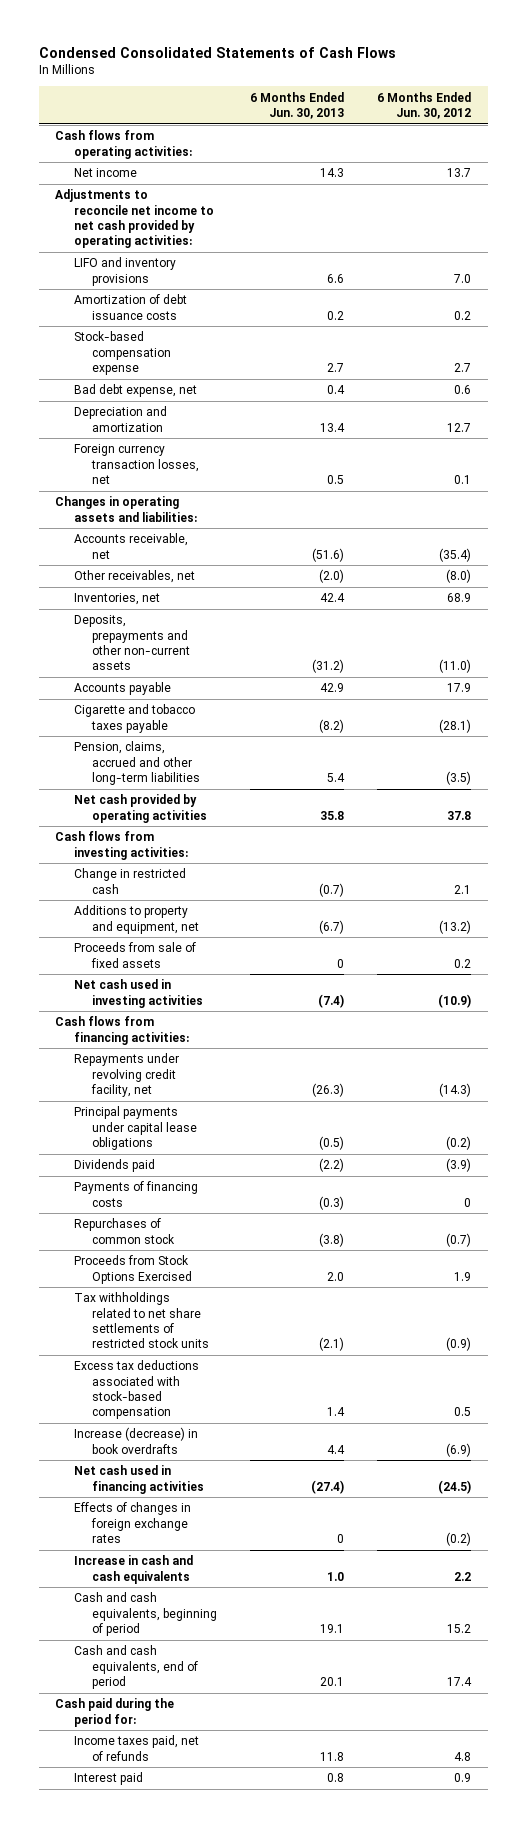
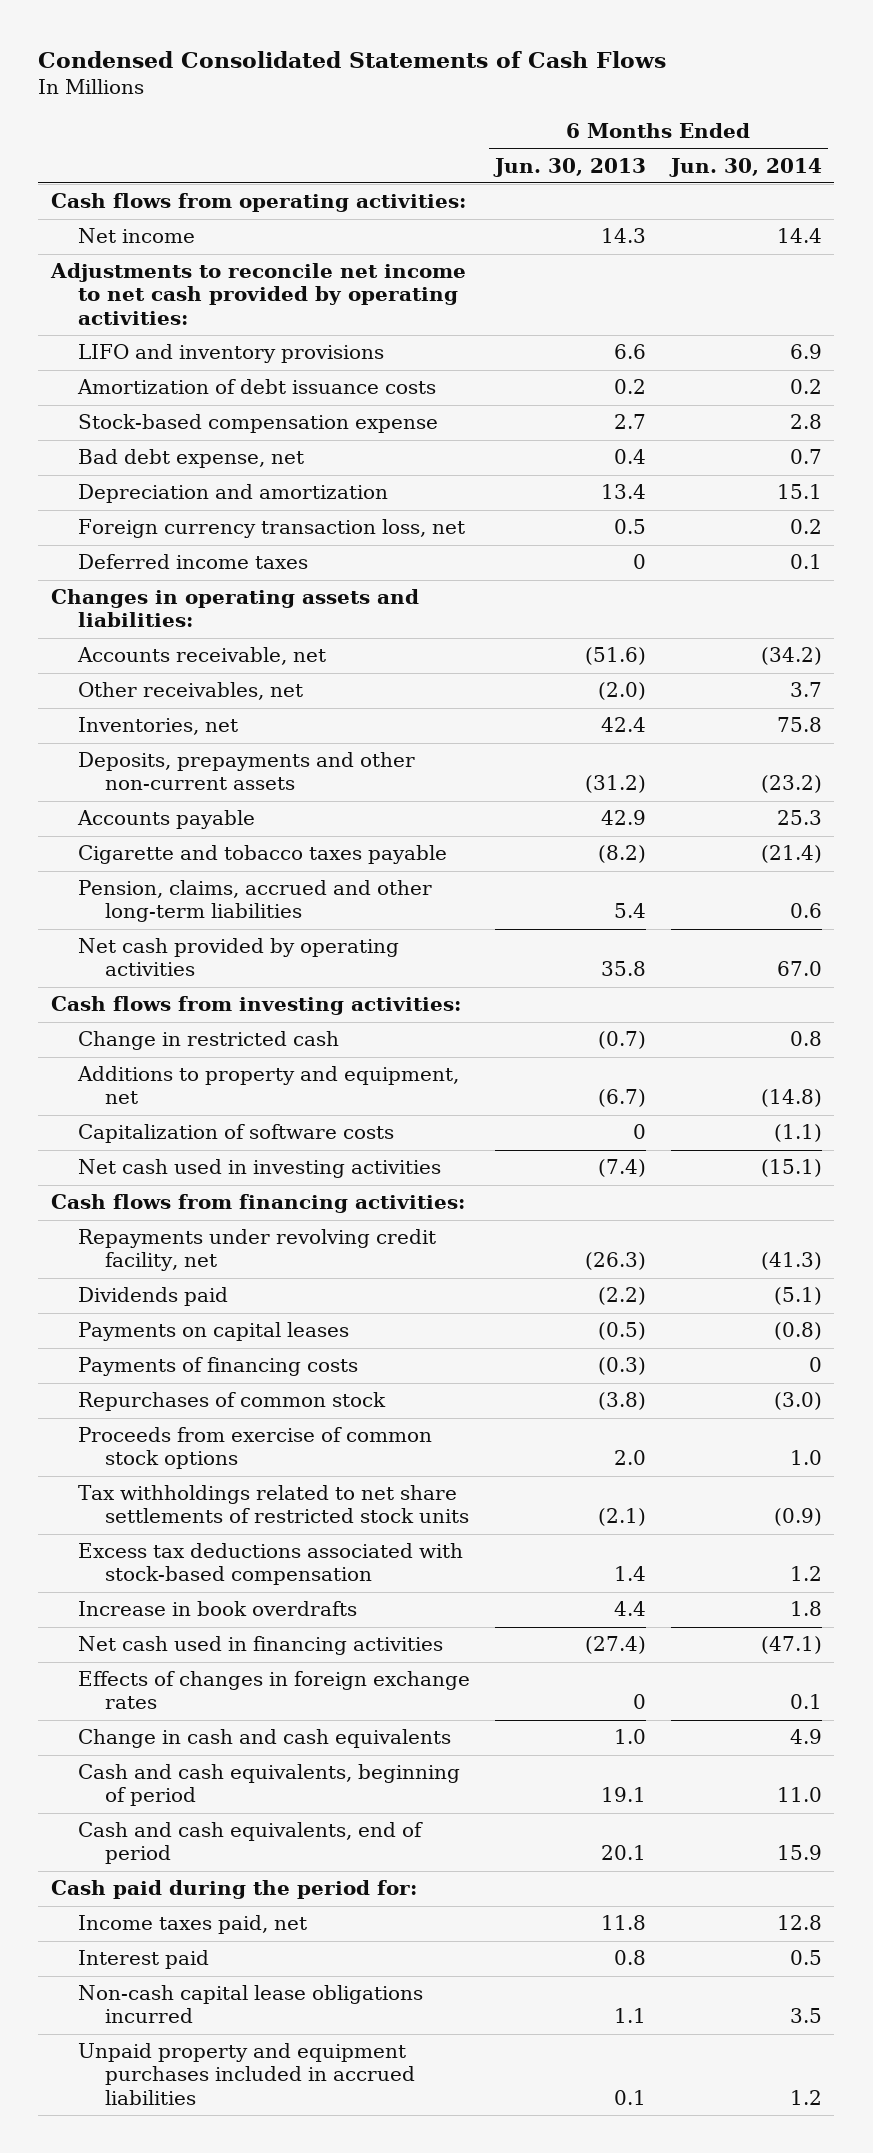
- | 6 Months Ended Jun. 30, 2013 | 6 Months Ended Jun. 30, 2012
+ | 6 Months Ended Jun. 30, 2013 | 6 Months Ended Jun. 30, 2014
- Foreign currency transaction losses, net | 0.5 | 0.1
+ Foreign currency transaction loss, net | 0.5 | 0.2
+ Deferred income taxes | 0 | 0.1
- Proceeds from sale of fixed assets | 0 | 0.2
+ Capitalization of software costs | 0 | (1.1)
- Principal payments under capital lease obligations | (0.5) | (0.2)
+ Payments on capital leases | (0.5) | (0.8)
- Proceeds from Stock Options Exercised | 2.0 | 1.9
+ Proceeds from exercise of common stock options | 2.0 | 1.0
- Increase (decrease) in book overdrafts | 4.4 | (6.9)
+ Increase in book overdrafts | 4.4 | 1.8
- Increase in cash and cash equivalents | 1.0 | 2.2
+ Change in cash and cash equivalents | 1.0 | 4.9
- Income taxes paid, net of refunds | 11.8 | 4.8
+ Income taxes paid, net | 11.8 | 12.8
+ Non-cash capital lease obligations incurred | 1.1 | 3.5
+ Unpaid property and equipment purchases included in accrued liabilities | 0.1 | 1.2

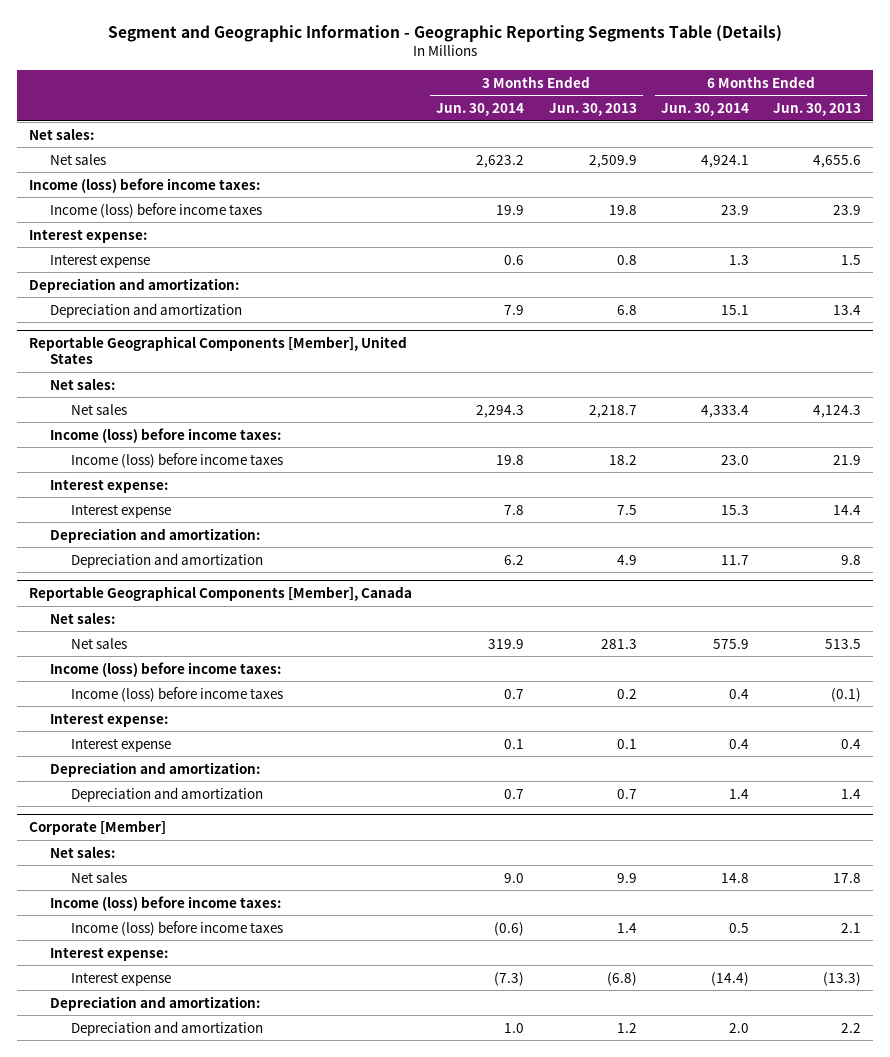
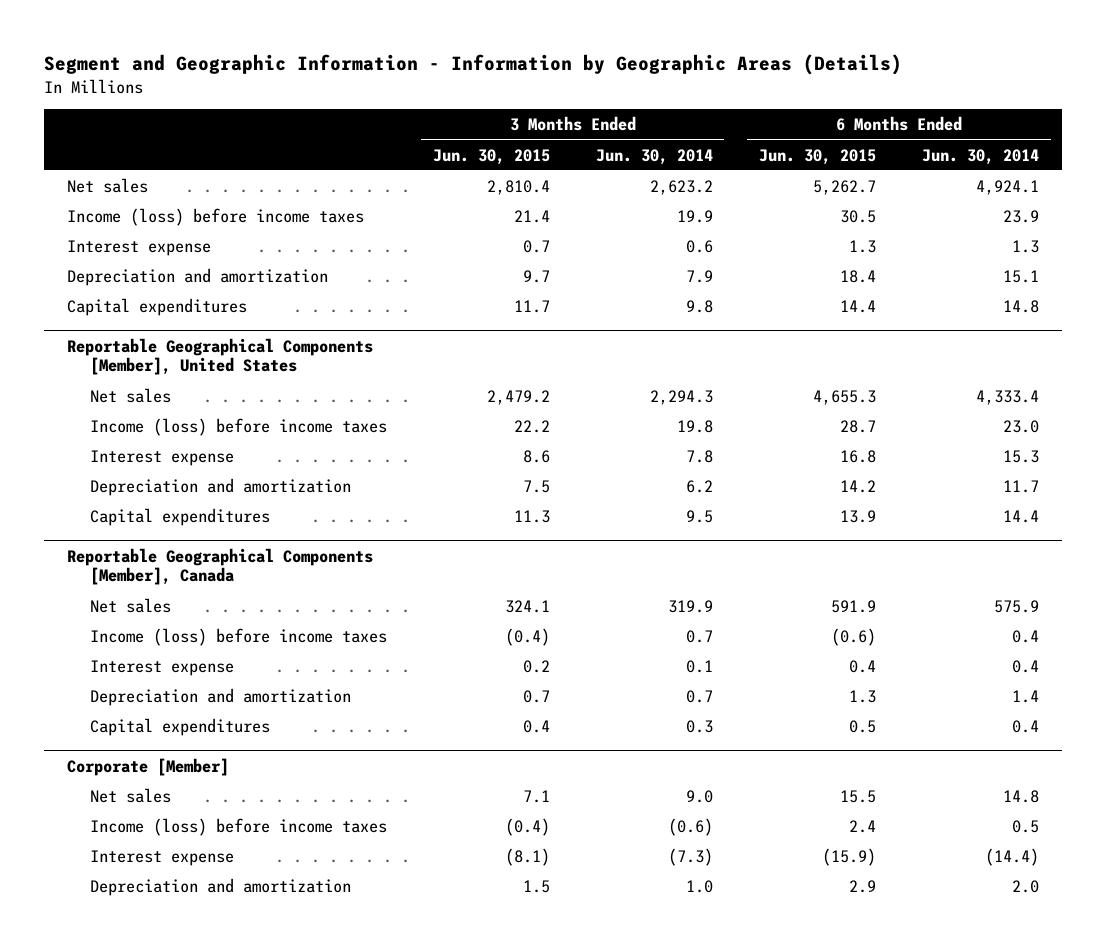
- Segment and Geographic Information - Geographic Reporting Segments Table (Details)
+ Segment and Geographic Information - Information by Geographic Areas (Details)
- | 3 Months Ended Jun. 30, 2014 | 3 Months Ended Jun. 30, 2013 | 6 Months Ended Jun. 30, 2014 | 6 Months Ended Jun. 30, 2013
+ | 3 Months Ended Jun. 30, 2015 | 3 Months Ended Jun. 30, 2014 | 6 Months Ended Jun. 30, 2015 | 6 Months Ended Jun. 30, 2014
- Net sales:
- Income (loss) before income taxes:
- Interest expense:
- Depreciation and amortization:
+ Capital expenditures | 11.7 | 9.8 | 14.4 | 14.8
@ Reportable Geographical Components [Member], United States
- Net sales:
- Income (loss) before income taxes:
- Interest expense:
- Depreciation and amortization:
+ Capital expenditures | 11.3 | 9.5 | 13.9 | 14.4
@ Reportable Geographical Components [Member], Canada
- Net sales:
- Income (loss) before income taxes:
- Interest expense:
- Depreciation and amortization:
+ Capital expenditures | 0.4 | 0.3 | 0.5 | 0.4
@ Corporate [Member]
- Net sales:
- Income (loss) before income taxes:
- Interest expense:
- Depreciation and amortization:

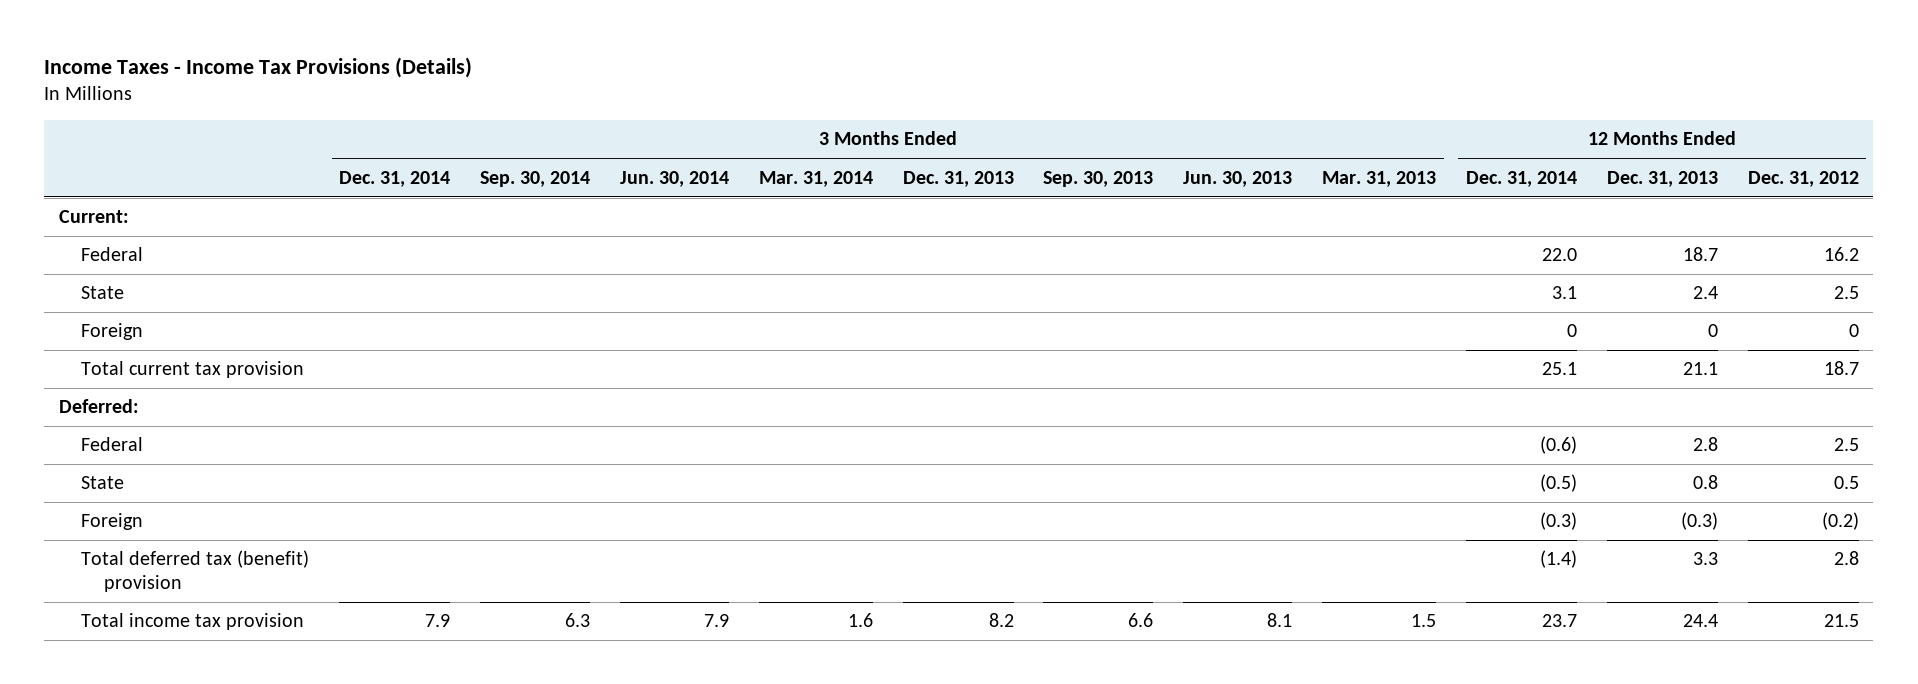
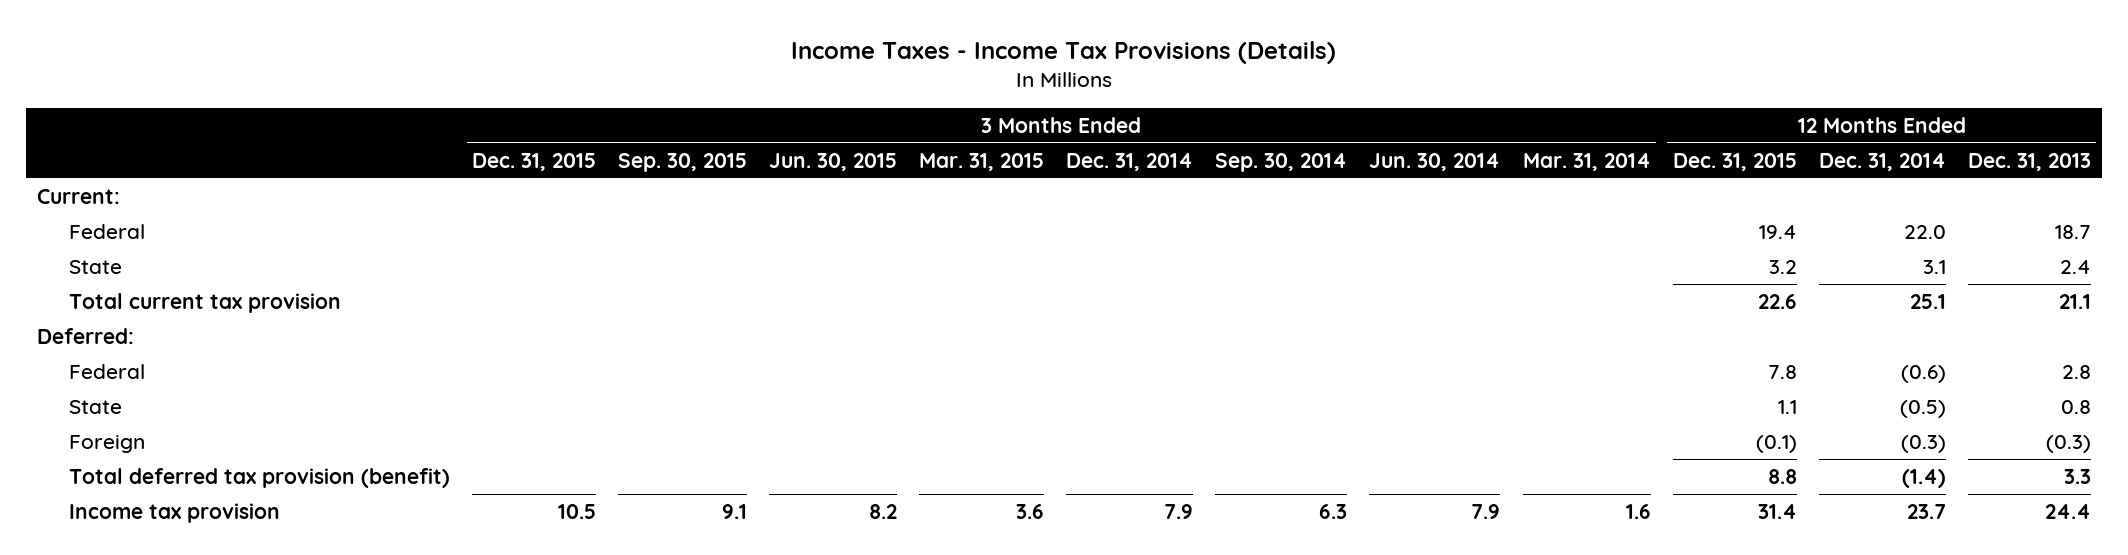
- | 3 Months Ended Dec. 31, 2014 | 3 Months Ended Sep. 30, 2014 | 3 Months Ended Jun. 30, 2014 | 3 Months Ended Mar. 31, 2014 | 3 Months Ended Dec. 31, 2013 | 3 Months Ended Sep. 30, 2013 | 3 Months Ended Jun. 30, 2013 | 3 Months Ended Mar. 31, 2013 | 12 Months Ended Dec. 31, 2014 | 12 Months Ended Dec. 31, 2013 | 12 Months Ended Dec. 31, 2012
+ | 3 Months Ended Dec. 31, 2015 | 3 Months Ended Sep. 30, 2015 | 3 Months Ended Jun. 30, 2015 | 3 Months Ended Mar. 31, 2015 | 3 Months Ended Dec. 31, 2014 | 3 Months Ended Sep. 30, 2014 | 3 Months Ended Jun. 30, 2014 | 3 Months Ended Mar. 31, 2014 | 12 Months Ended Dec. 31, 2015 | 12 Months Ended Dec. 31, 2014 | 12 Months Ended Dec. 31, 2013
- Foreign | | | | | | | | | 0 | 0 | 0
- Total deferred tax (benefit) provision | | | | | | | | | (1.4) | 3.3 | 2.8
- Total income tax provision | 7.9 | 6.3 | 7.9 | 1.6 | 8.2 | 6.6 | 8.1 | 1.5 | 23.7 | 24.4 | 21.5
+ Total deferred tax provision (benefit) | | | | | | | | | 8.8 | (1.4) | 3.3
+ Income tax provision | 10.5 | 9.1 | 8.2 | 3.6 | 7.9 | 6.3 | 7.9 | 1.6 | 31.4 | 23.7 | 24.4

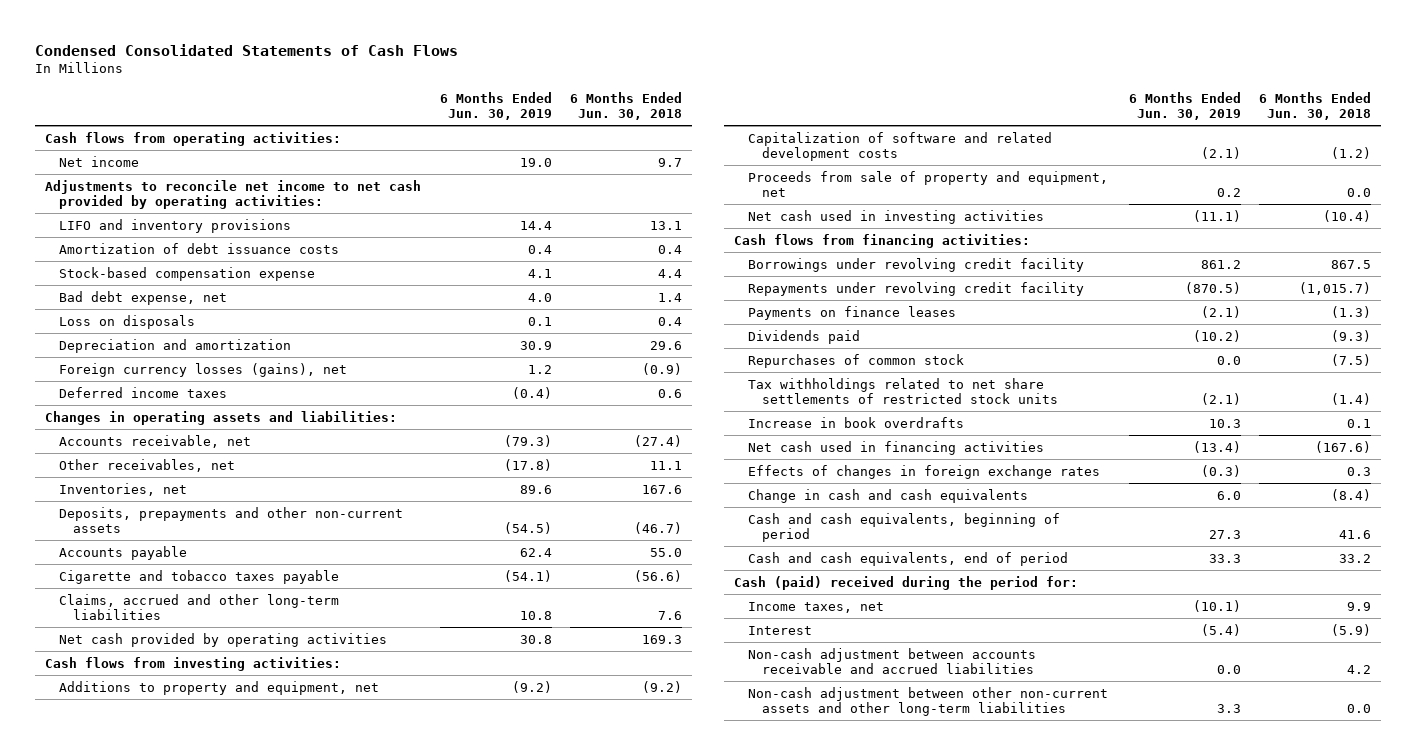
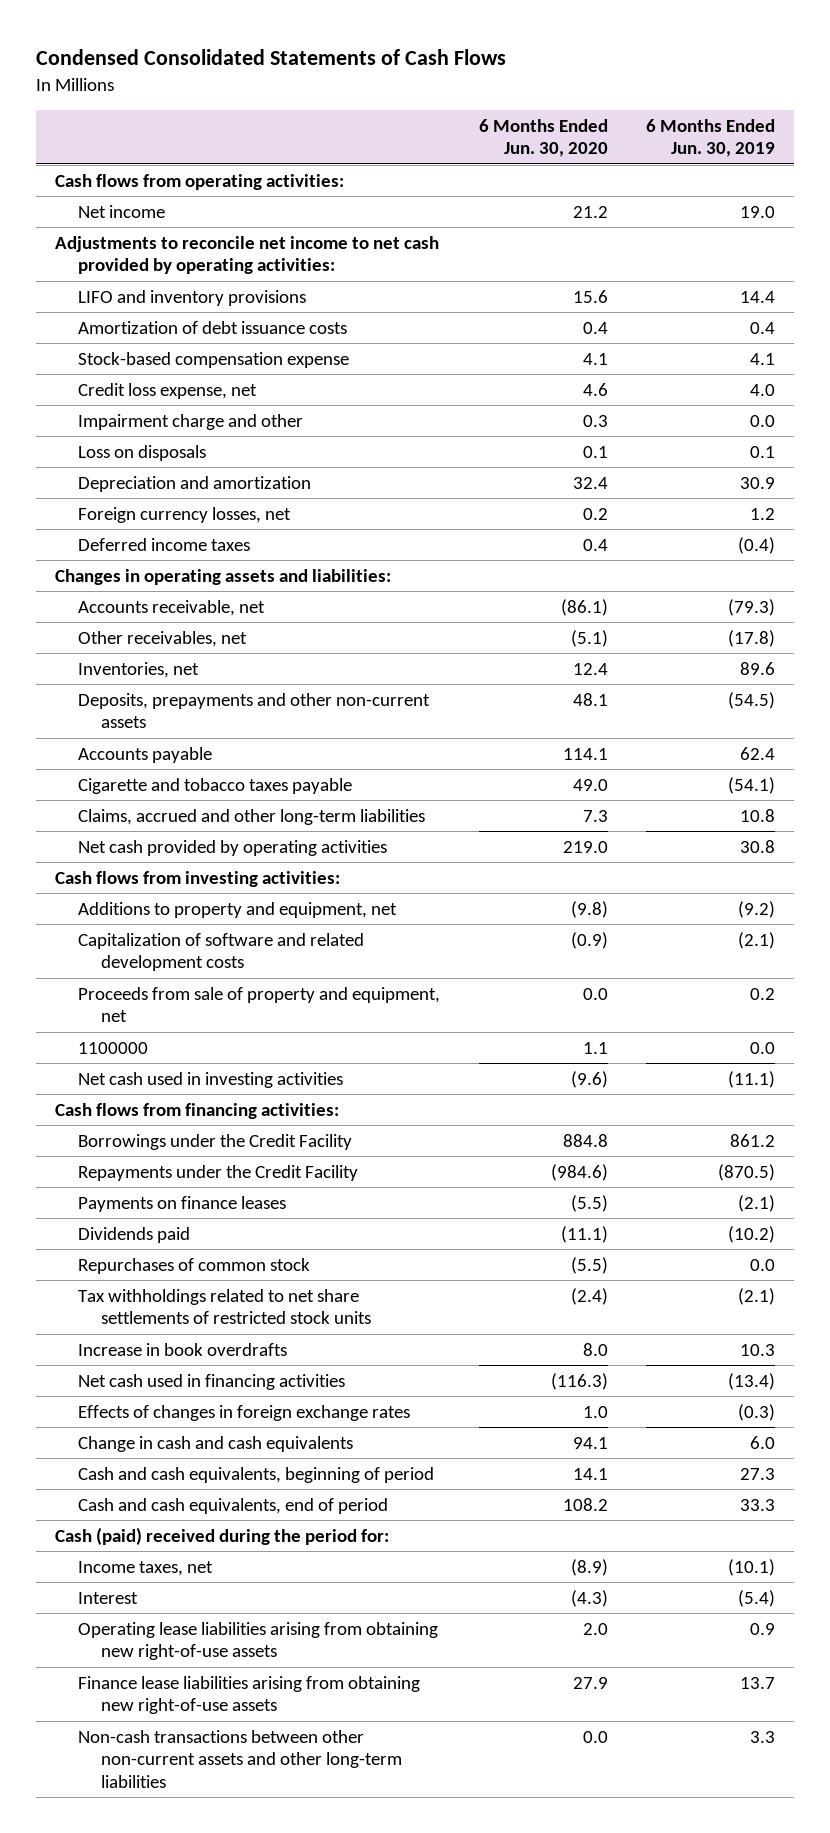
- | 6 Months Ended Jun. 30, 2019 | 6 Months Ended Jun. 30, 2018
+ | 6 Months Ended Jun. 30, 2020 | 6 Months Ended Jun. 30, 2019
- Bad debt expense, net | 4.0 | 1.4
+ Credit loss expense, net | 4.6 | 4.0
+ Impairment charge and other | 0.3 | 0.0
- Foreign currency losses (gains), net | 1.2 | (0.9)
+ Foreign currency losses, net | 0.2 | 1.2
+ 1100000 | 1.1 | 0.0
- Borrowings under revolving credit facility | 861.2 | 867.5
- Repayments under revolving credit facility | (870.5) | (1,015.7)
+ Borrowings under the Credit Facility | 884.8 | 861.2
+ Repayments under the Credit Facility | (984.6) | (870.5)
- Non-cash adjustment between accounts receivable and accrued liabilities | 0.0 | 4.2
- Non-cash adjustment between other non-current assets and other long-term liabilities | 3.3 | 0.0
+ Operating lease liabilities arising from obtaining new right-of-use assets | 2.0 | 0.9
+ Finance lease liabilities arising from obtaining new right-of-use assets | 27.9 | 13.7
+ Non-cash transactions between other non-current assets and other long-term liabilities | 0.0 | 3.3

